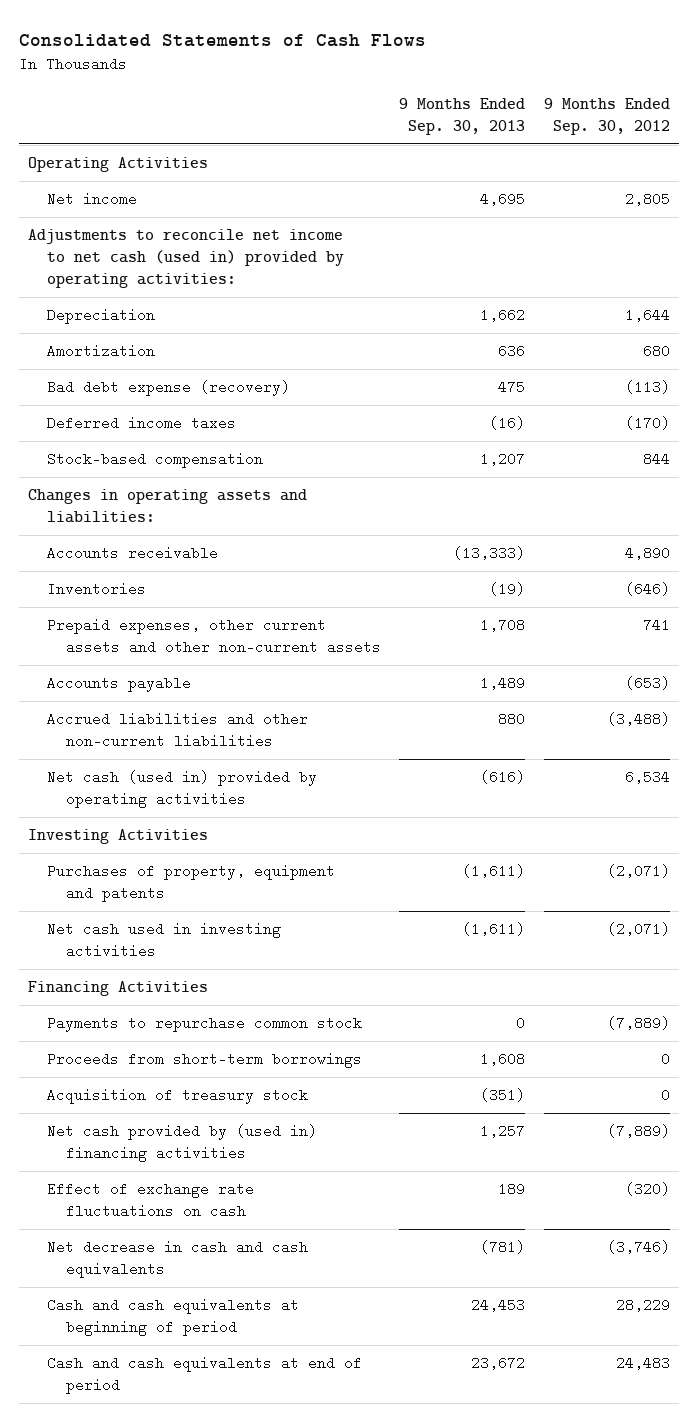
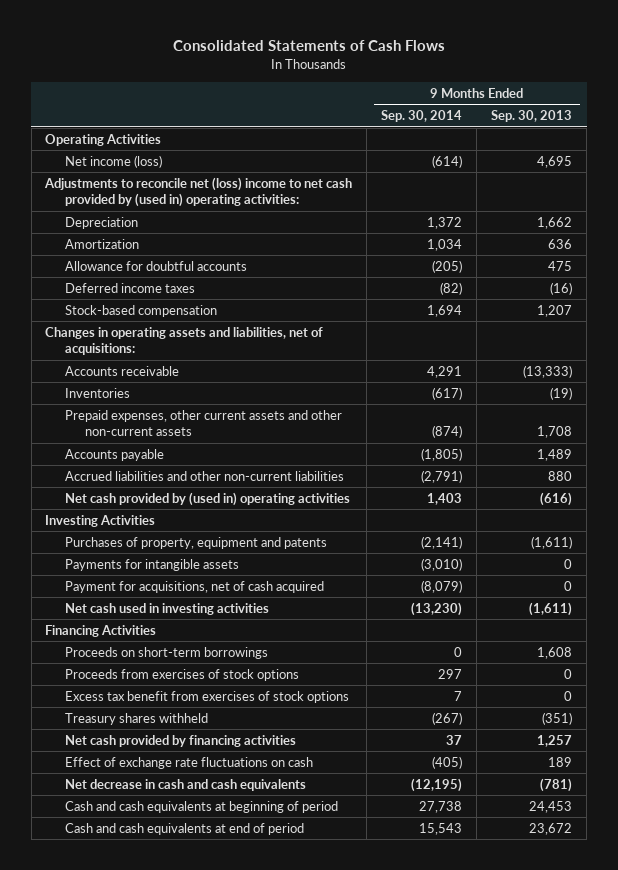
- | 9 Months Ended Sep. 30, 2013 | 9 Months Ended Sep. 30, 2012
+ | 9 Months Ended Sep. 30, 2014 | 9 Months Ended Sep. 30, 2013
- Net income | 4,695 | 2,805
- Adjustments to reconcile net income to net cash (used in) provided by operating activities:
+ Net income (loss) | (614) | 4,695
+ Adjustments to reconcile net (loss) income to net cash provided by (used in) operating activities:
- Bad debt expense (recovery) | 475 | (113)
+ Allowance for doubtful accounts | (205) | 475
- Changes in operating assets and liabilities:
+ Changes in operating assets and liabilities, net of acquisitions:
- Net cash (used in) provided by operating activities | (616) | 6,534
+ Net cash provided by (used in) operating activities | 1,403 | (616)
+ Payments for intangible assets | (3,010) | 0
+ Payment for acquisitions, net of cash acquired | (8,079) | 0
- Payments to repurchase common stock | 0 | (7,889)
- Proceeds from short-term borrowings | 1,608 | 0
- Acquisition of treasury stock | (351) | 0
- Net cash provided by (used in) financing activities | 1,257 | (7,889)
+ Proceeds on short-term borrowings | 0 | 1,608
+ Proceeds from exercises of stock options | 297 | 0
+ Excess tax benefit from exercises of stock options | 7 | 0
+ Treasury shares withheld | (267) | (351)
+ Net cash provided by financing activities | 37 | 1,257

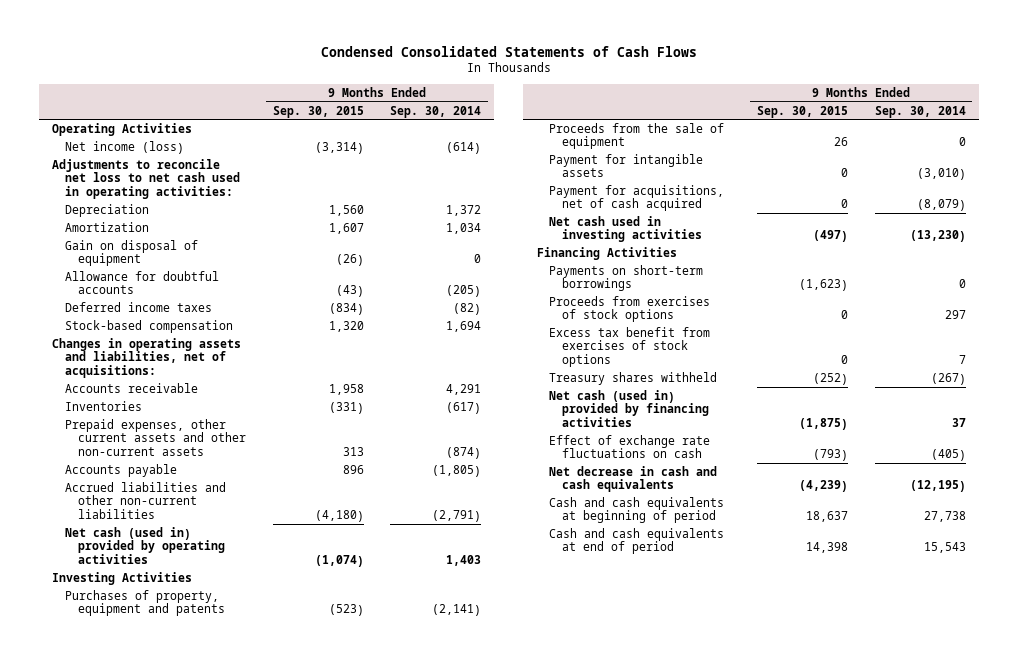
- Consolidated Statements of Cash Flows
+ Condensed Consolidated Statements of Cash Flows
- | 9 Months Ended Sep. 30, 2014 | 9 Months Ended Sep. 30, 2013
+ | 9 Months Ended Sep. 30, 2015 | 9 Months Ended Sep. 30, 2014
- Adjustments to reconcile net (loss) income to net cash provided by (used in) operating activities:
+ Adjustments to reconcile net loss to net cash used in operating activities:
+ Gain on disposal of equipment | (26) | 0
- Net cash provided by (used in) operating activities | 1,403 | (616)
+ Net cash (used in) provided by operating activities | (1,074) | 1,403
- Payments for intangible assets | (3,010) | 0
+ Proceeds from the sale of equipment | 26 | 0
+ Payment for intangible assets | 0 | (3,010)
- Proceeds on short-term borrowings | 0 | 1,608
+ Payments on short-term borrowings | (1,623) | 0
- Net cash provided by financing activities | 37 | 1,257
+ Net cash (used in) provided by financing activities | (1,875) | 37

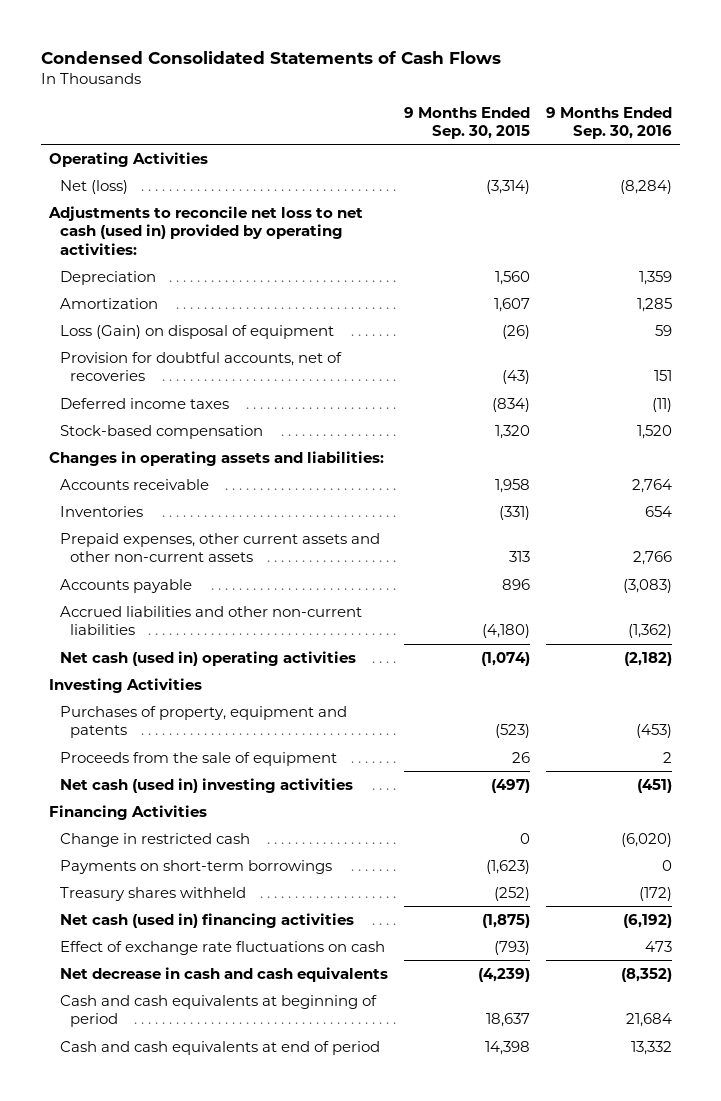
- | 9 Months Ended Sep. 30, 2015 | 9 Months Ended Sep. 30, 2014
+ | 9 Months Ended Sep. 30, 2015 | 9 Months Ended Sep. 30, 2016
- Net income (loss) | (3,314) | (614)
- Adjustments to reconcile net loss to net cash used in operating activities:
+ Net (loss) | (3,314) | (8,284)
+ Adjustments to reconcile net loss to net cash (used in) provided by operating activities:
- Gain on disposal of equipment | (26) | 0
- Allowance for doubtful accounts | (43) | (205)
+ Loss (Gain) on disposal of equipment | (26) | 59
+ Provision for doubtful accounts, net of recoveries | (43) | 151
- Changes in operating assets and liabilities, net of acquisitions:
+ Changes in operating assets and liabilities:
- Net cash (used in) provided by operating activities | (1,074) | 1,403
+ Net cash (used in) operating activities | (1,074) | (2,182)
- Payment for intangible assets | 0 | (3,010)
- Payment for acquisitions, net of cash acquired | 0 | (8,079)
- Net cash used in investing activities | (497) | (13,230)
+ Net cash (used in) investing activities | (497) | (451)
+ Change in restricted cash | 0 | (6,020)
- Proceeds from exercises of stock options | 0 | 297
- Excess tax benefit from exercises of stock options | 0 | 7
- Net cash (used in) provided by financing activities | (1,875) | 37
+ Net cash (used in) financing activities | (1,875) | (6,192)

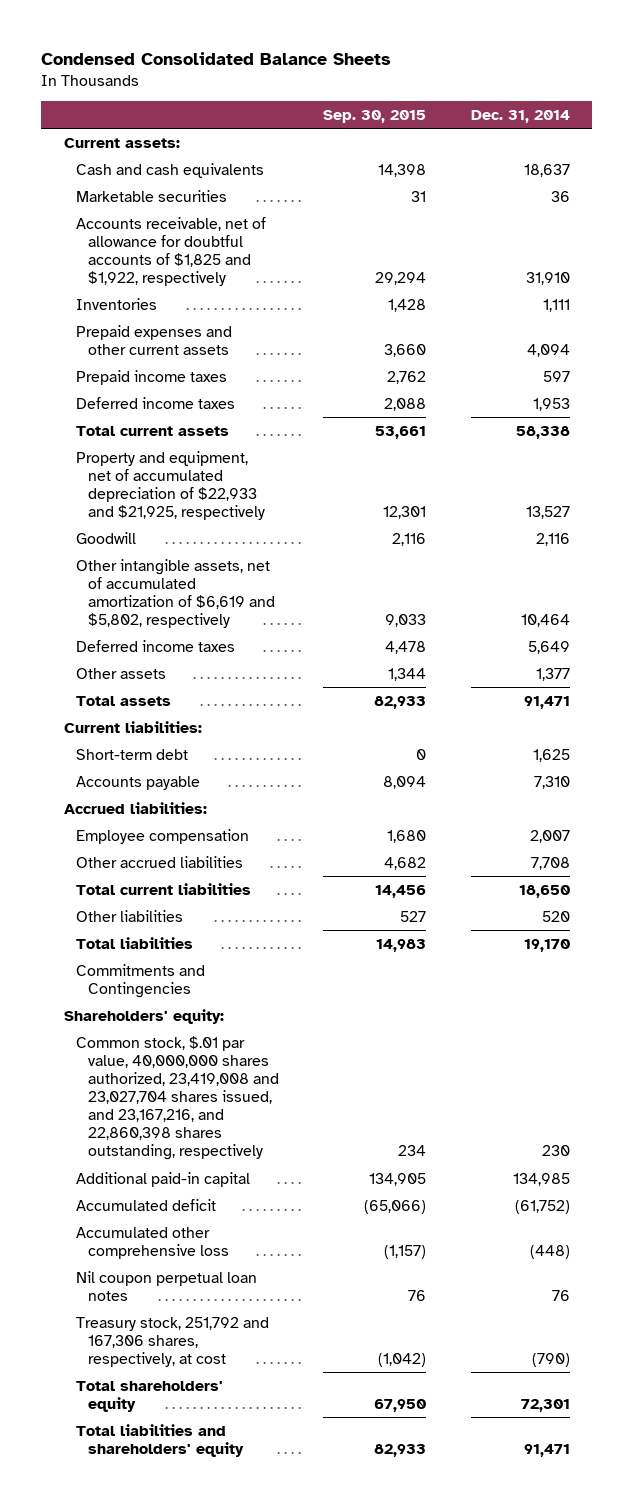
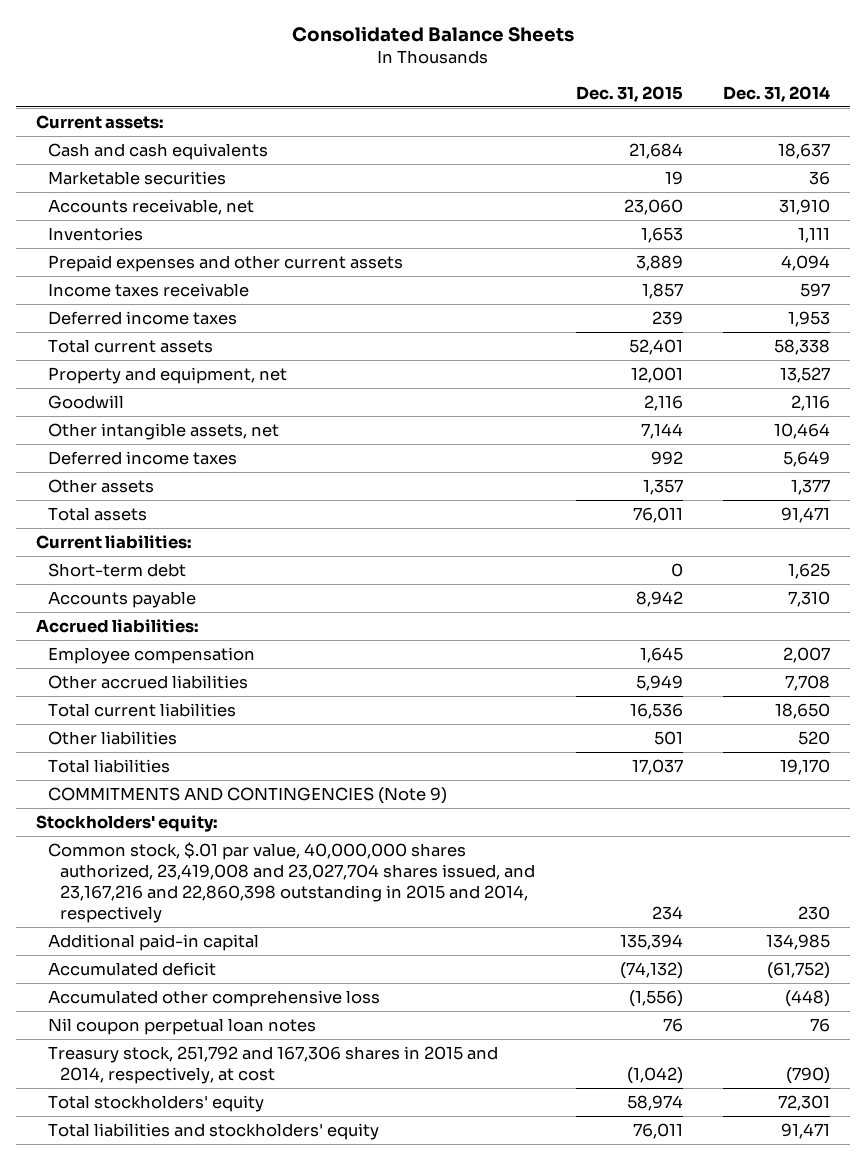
- Condensed Consolidated Balance Sheets
+ Consolidated Balance Sheets
- | Sep. 30, 2015 | Dec. 31, 2014
+ | Dec. 31, 2015 | Dec. 31, 2014
- Accounts receivable, net of allowance for doubtful accounts of $1,825 and $1,922, respectively | 29,294 | 31,910
+ Accounts receivable, net | 23,060 | 31,910
- Prepaid income taxes | 2,762 | 597
+ Income taxes receivable | 1,857 | 597
- Property and equipment, net of accumulated depreciation of $22,933 and $21,925, respectively | 12,301 | 13,527
+ Property and equipment, net | 12,001 | 13,527
- Other intangible assets, net of accumulated amortization of $6,619 and $5,802, respectively | 9,033 | 10,464
+ Other intangible assets, net | 7,144 | 10,464
- Commitments and Contingencies
- Shareholders' equity:
- Common stock, $.01 par value, 40,000,000 shares authorized, 23,419,008 and 23,027,704 shares issued, and 23,167,216, and 22,860,398 shares outstanding, respectively | 234 | 230
+ COMMITMENTS AND CONTINGENCIES (Note 9)
+ Stockholders' equity:
+ Common stock, $.01 par value, 40,000,000 shares authorized, 23,419,008 and 23,027,704 shares issued, and 23,167,216 and 22,860,398 outstanding in 2015 and 2014, respectively | 234 | 230
- Treasury stock, 251,792 and 167,306 shares, respectively, at cost | (1,042) | (790)
- Total shareholders' equity | 67,950 | 72,301
- Total liabilities and shareholders' equity | 82,933 | 91,471
+ Treasury stock, 251,792 and 167,306 shares in 2015 and 2014, respectively, at cost | (1,042) | (790)
+ Total stockholders' equity | 58,974 | 72,301
+ Total liabilities and stockholders' equity | 76,011 | 91,471

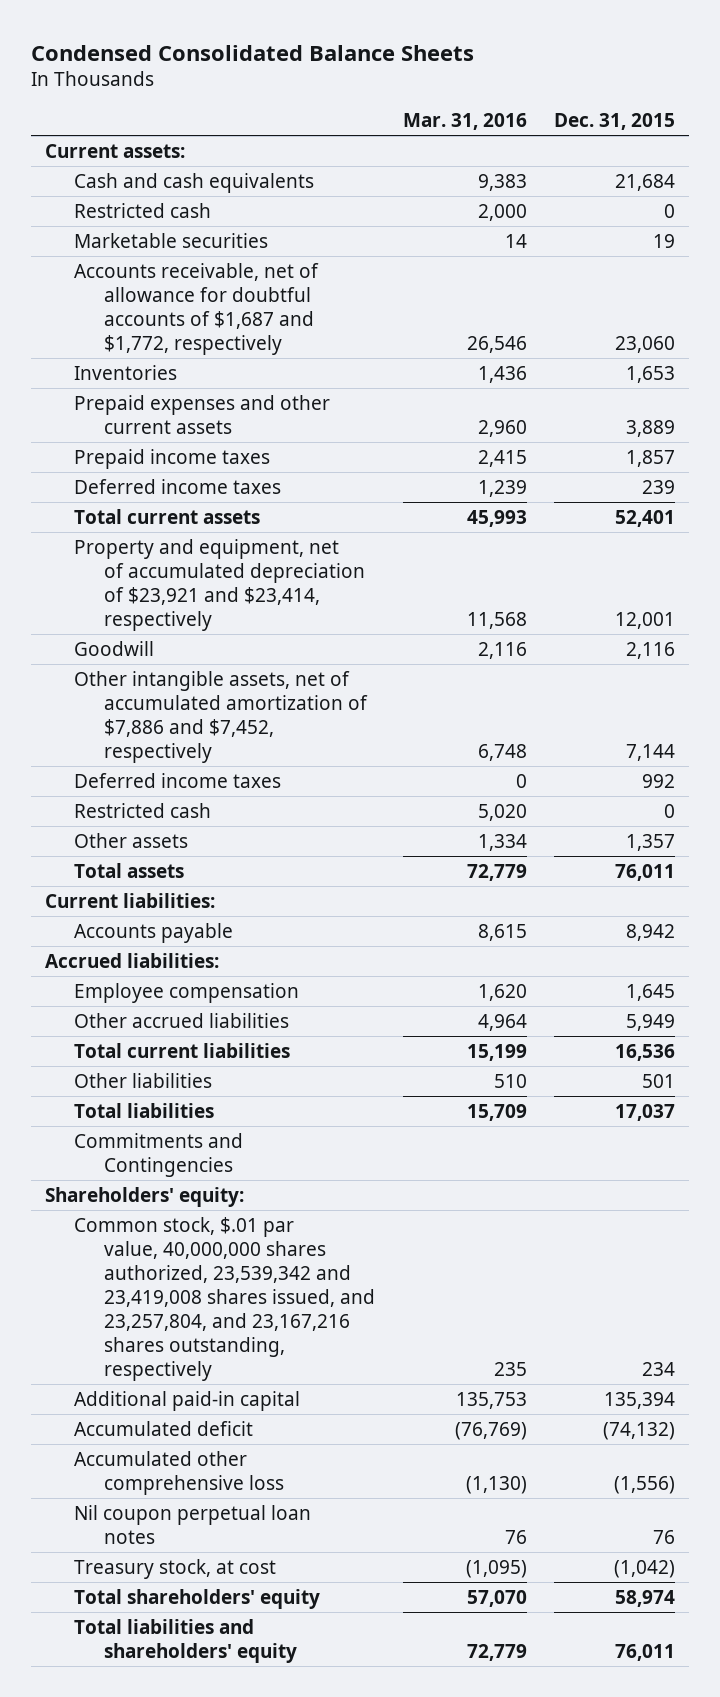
- Consolidated Balance Sheets
+ Condensed Consolidated Balance Sheets
- | Dec. 31, 2015 | Dec. 31, 2014
+ | Mar. 31, 2016 | Dec. 31, 2015
+ Restricted cash | 2,000 | 0
- Accounts receivable, net | 23,060 | 31,910
+ Accounts receivable, net of allowance for doubtful accounts of $1,687 and $1,772, respectively | 26,546 | 23,060
- Income taxes receivable | 1,857 | 597
+ Prepaid income taxes | 2,415 | 1,857
- Property and equipment, net | 12,001 | 13,527
+ Property and equipment, net of accumulated depreciation of $23,921 and $23,414, respectively | 11,568 | 12,001
- Other intangible assets, net | 7,144 | 10,464
+ Other intangible assets, net of accumulated amortization of $7,886 and $7,452, respectively | 6,748 | 7,144
+ Restricted cash | 5,020 | 0
- Short-term debt | 0 | 1,625
- COMMITMENTS AND CONTINGENCIES (Note 9)
- Stockholders' equity:
- Common stock, $.01 par value, 40,000,000 shares authorized, 23,419,008 and 23,027,704 shares issued, and 23,167,216 and 22,860,398 outstanding in 2015 and 2014, respectively | 234 | 230
+ Commitments and Contingencies
+ Shareholders' equity:
+ Common stock, $.01 par value, 40,000,000 shares authorized, 23,539,342 and 23,419,008 shares issued, and 23,257,804, and 23,167,216 shares outstanding, respectively | 235 | 234
- Treasury stock, 251,792 and 167,306 shares in 2015 and 2014, respectively, at cost | (1,042) | (790)
- Total stockholders' equity | 58,974 | 72,301
- Total liabilities and stockholders' equity | 76,011 | 91,471
+ Treasury stock, at cost | (1,095) | (1,042)
+ Total shareholders' equity | 57,070 | 58,974
+ Total liabilities and shareholders' equity | 72,779 | 76,011

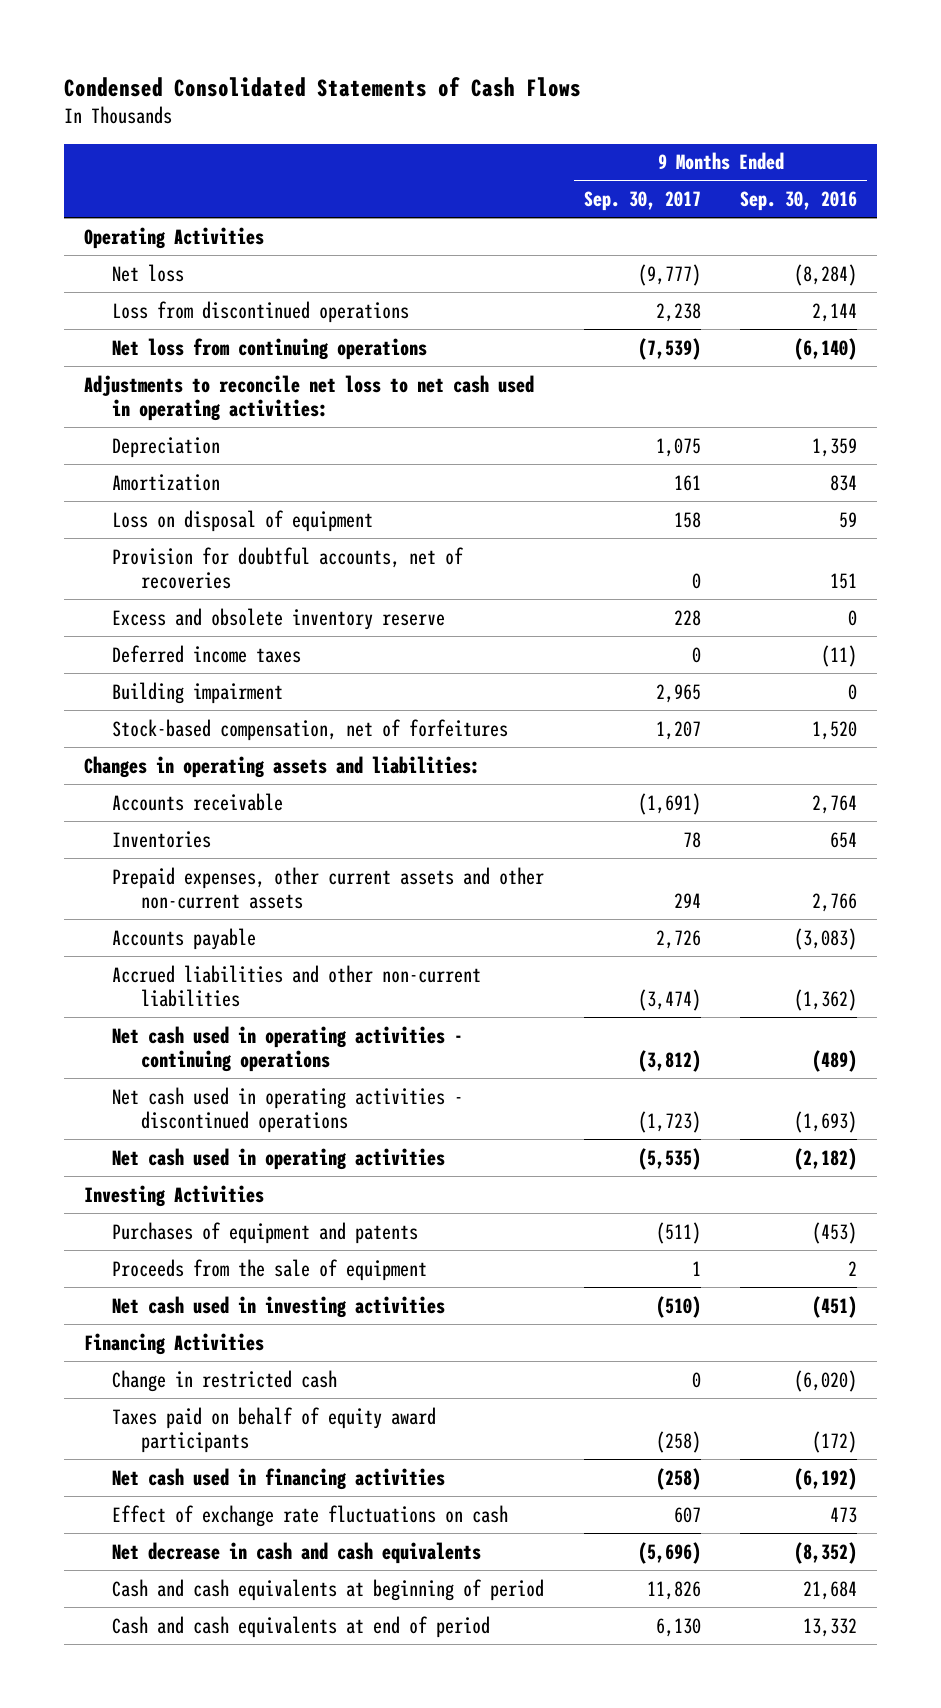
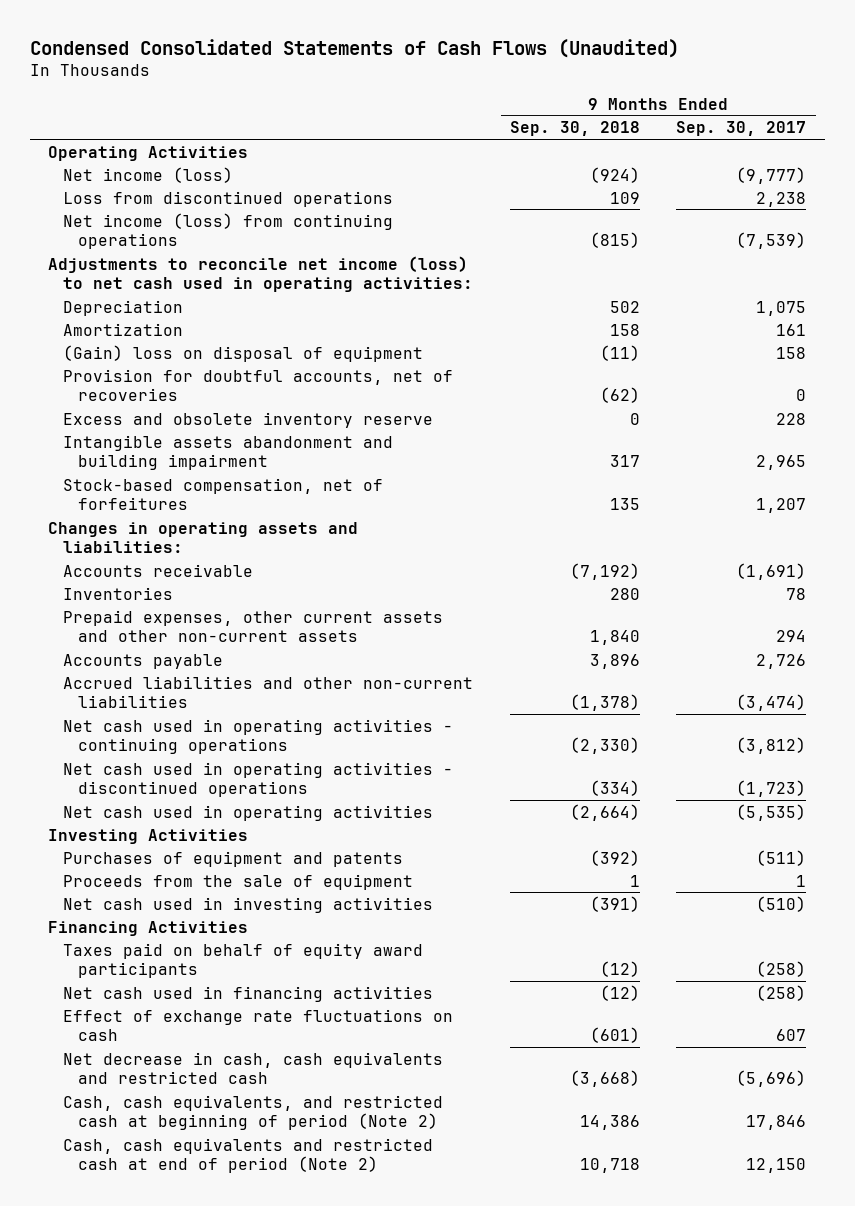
- Condensed Consolidated Statements of Cash Flows
+ Condensed Consolidated Statements of Cash Flows (Unaudited)
- | 9 Months Ended Sep. 30, 2017 | 9 Months Ended Sep. 30, 2016
+ | 9 Months Ended Sep. 30, 2018 | 9 Months Ended Sep. 30, 2017
- Net loss | (9,777) | (8,284)
+ Net income (loss) | (924) | (9,777)
- Net loss from continuing operations | (7,539) | (6,140)
- Adjustments to reconcile net loss to net cash used in operating activities:
+ Net income (loss) from continuing operations | (815) | (7,539)
+ Adjustments to reconcile net income (loss) to net cash used in operating activities:
- Loss on disposal of equipment | 158 | 59
+ (Gain) loss on disposal of equipment | (11) | 158
- Deferred income taxes | 0 | (11)
- Building impairment | 2,965 | 0
+ Intangible assets abandonment and building impairment | 317 | 2,965
- Change in restricted cash | 0 | (6,020)
- Net decrease in cash and cash equivalents | (5,696) | (8,352)
- Cash and cash equivalents at beginning of period | 11,826 | 21,684
- Cash and cash equivalents at end of period | 6,130 | 13,332
+ Net decrease in cash, cash equivalents and restricted cash | (3,668) | (5,696)
+ Cash, cash equivalents, and restricted cash at beginning of period (Note 2) | 14,386 | 17,846
+ Cash, cash equivalents and restricted cash at end of period (Note 2) | 10,718 | 12,150

